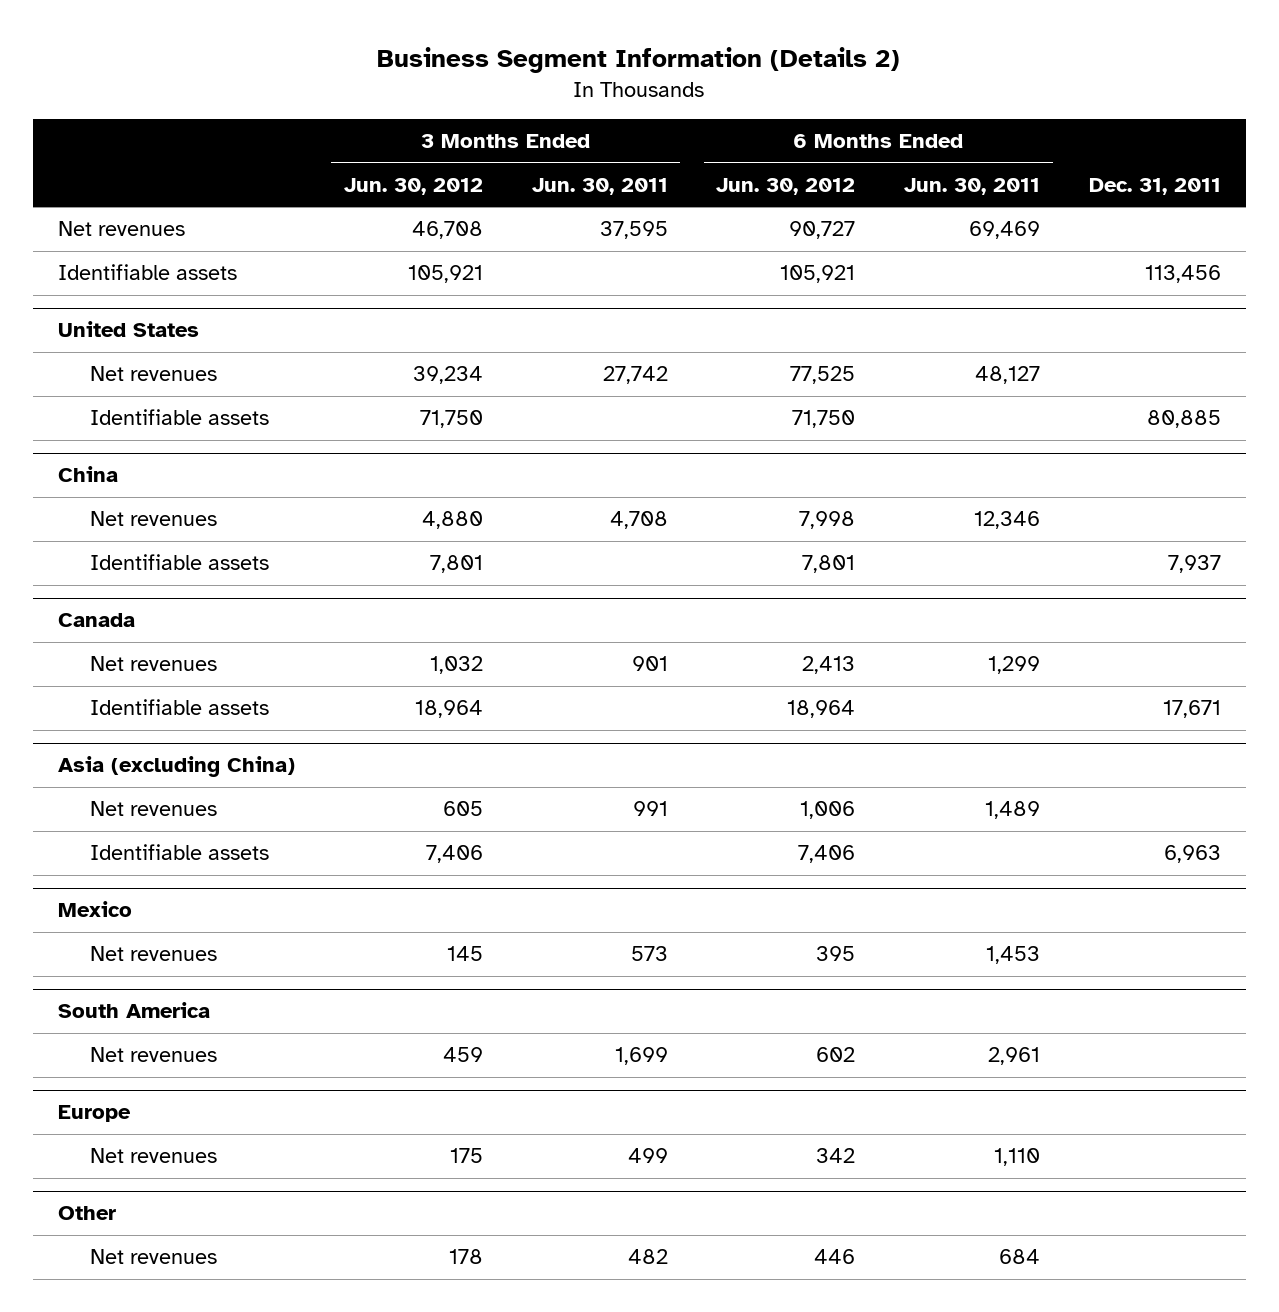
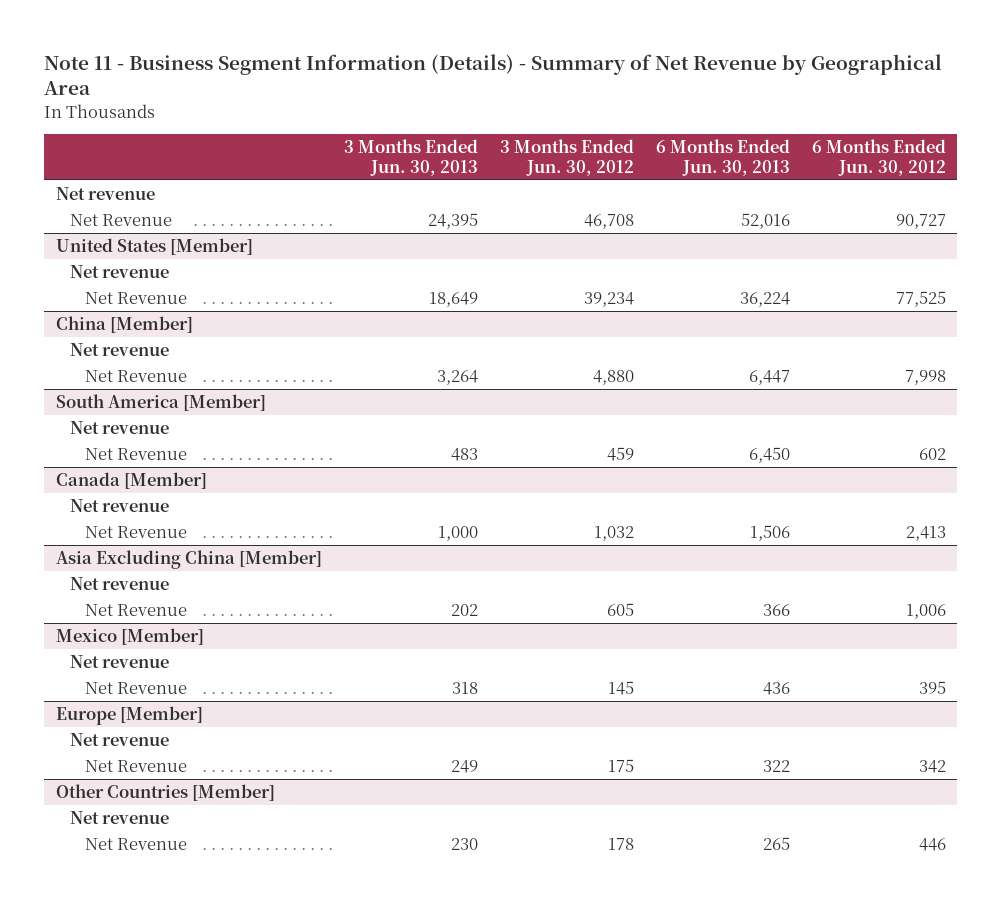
- Business Segment Information (Details 2)
+ Note 11 - Business Segment Information (Details) - Summary of Net Revenue by Geographical Area
- | 3 Months Ended Jun. 30, 2012 | 3 Months Ended Jun. 30, 2011 | 6 Months Ended Jun. 30, 2012 | 6 Months Ended Jun. 30, 2011 | Dec. 31, 2011
+ | 3 Months Ended Jun. 30, 2013 | 3 Months Ended Jun. 30, 2012 | 6 Months Ended Jun. 30, 2013 | 6 Months Ended Jun. 30, 2012
- Net revenues | 46,708 | 37,595 | 90,727 | 69,469 |
- Identifiable assets | 105,921 | | 105,921 | | 113,456
- United States
- Net revenues | 39,234 | 27,742 | 77,525 | 48,127 |
- Identifiable assets | 71,750 | | 71,750 | | 80,885
- China
- Net revenues | 4,880 | 4,708 | 7,998 | 12,346 |
- Identifiable assets | 7,801 | | 7,801 | | 7,937
- Canada
- Net revenues | 1,032 | 901 | 2,413 | 1,299 |
- Identifiable assets | 18,964 | | 18,964 | | 17,671
- Asia (excluding China)
- Net revenues | 605 | 991 | 1,006 | 1,489 |
- Identifiable assets | 7,406 | | 7,406 | | 6,963
- Mexico
- Net revenues | 145 | 573 | 395 | 1,453 |
- South America
- Net revenues | 459 | 1,699 | 602 | 2,961 |
- Europe
- Net revenues | 175 | 499 | 342 | 1,110 |
- Other
- Net revenues | 178 | 482 | 446 | 684 |
+ Net revenue
+ Net Revenue | 24,395 | 46,708 | 52,016 | 90,727
+ United States [Member]
+ Net revenue
+ Net Revenue | 18,649 | 39,234 | 36,224 | 77,525
+ China [Member]
+ Net revenue
+ Net Revenue | 3,264 | 4,880 | 6,447 | 7,998
+ South America [Member]
+ Net revenue
+ Net Revenue | 483 | 459 | 6,450 | 602
+ Canada [Member]
+ Net revenue
+ Net Revenue | 1,000 | 1,032 | 1,506 | 2,413
+ Asia Excluding China [Member]
+ Net revenue
+ Net Revenue | 202 | 605 | 366 | 1,006
+ Mexico [Member]
+ Net revenue
+ Net Revenue | 318 | 145 | 436 | 395
+ Europe [Member]
+ Net revenue
+ Net Revenue | 249 | 175 | 322 | 342
+ Other Countries [Member]
+ Net revenue
+ Net Revenue | 230 | 178 | 265 | 446

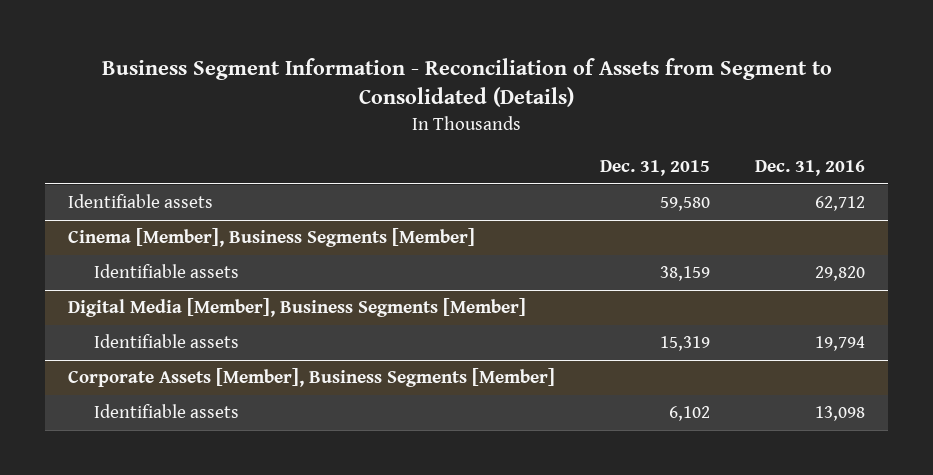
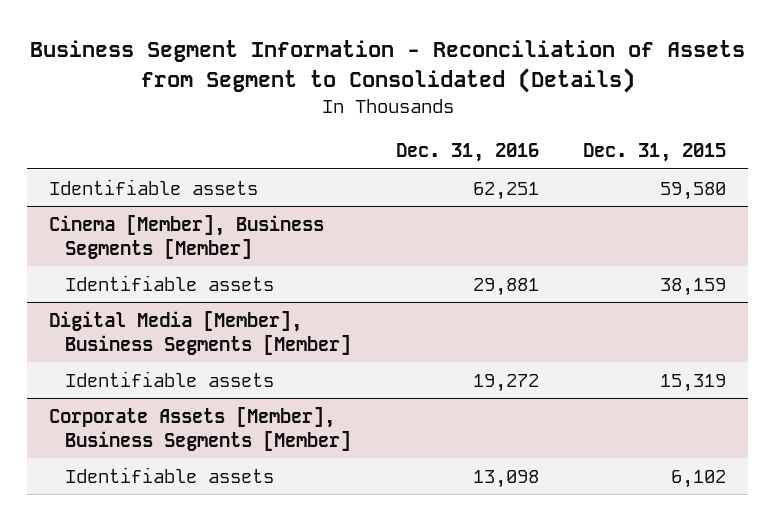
- | Dec. 31, 2015 | Dec. 31, 2016
+ | Dec. 31, 2016 | Dec. 31, 2015
- Identifiable assets | 59,580 | 62,712
+ Identifiable assets | 62,251 | 59,580
@ Cinema [Member], Business Segments [Member]
- Identifiable assets | 38,159 | 29,820
+ Identifiable assets | 29,881 | 38,159
@ Digital Media [Member], Business Segments [Member]
- Identifiable assets | 15,319 | 19,794
+ Identifiable assets | 19,272 | 15,319

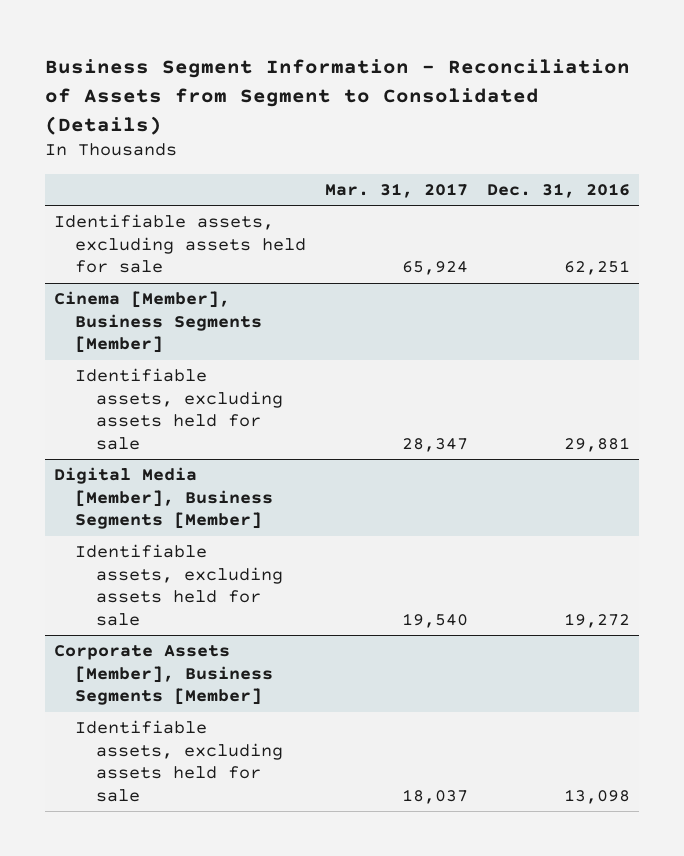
- | Dec. 31, 2016 | Dec. 31, 2015
+ | Mar. 31, 2017 | Dec. 31, 2016
- Identifiable assets | 62,251 | 59,580
+ Identifiable assets, excluding assets held for sale | 65,924 | 62,251
@ Cinema [Member], Business Segments [Member]
- Identifiable assets | 29,881 | 38,159
+ Identifiable assets, excluding assets held for sale | 28,347 | 29,881
@ Digital Media [Member], Business Segments [Member]
- Identifiable assets | 19,272 | 15,319
+ Identifiable assets, excluding assets held for sale | 19,540 | 19,272
@ Corporate Assets [Member], Business Segments [Member]
- Identifiable assets | 13,098 | 6,102
+ Identifiable assets, excluding assets held for sale | 18,037 | 13,098

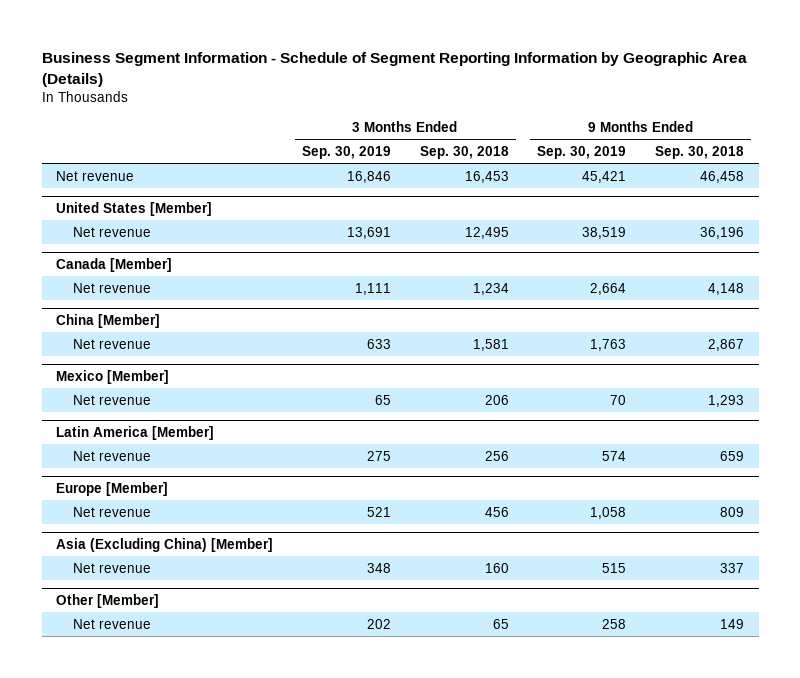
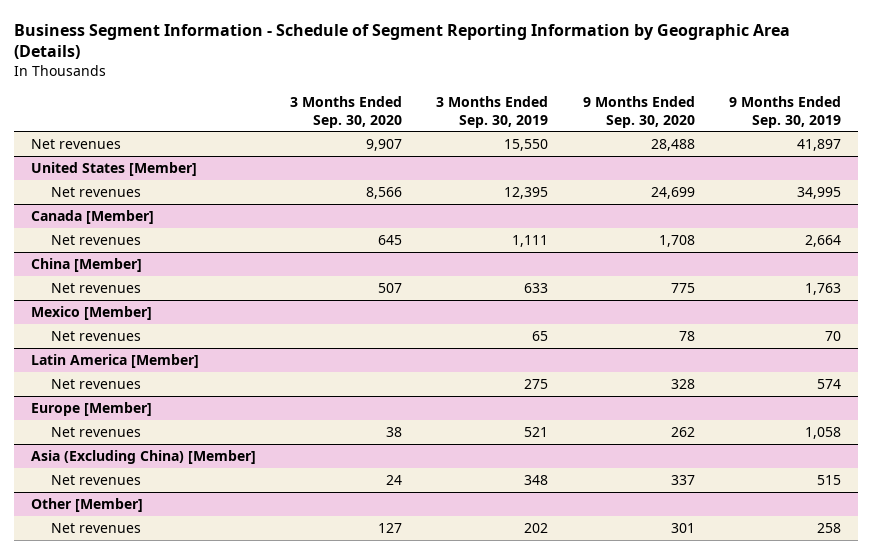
- | 3 Months Ended Sep. 30, 2019 | 3 Months Ended Sep. 30, 2018 | 9 Months Ended Sep. 30, 2019 | 9 Months Ended Sep. 30, 2018
+ | 3 Months Ended Sep. 30, 2020 | 3 Months Ended Sep. 30, 2019 | 9 Months Ended Sep. 30, 2020 | 9 Months Ended Sep. 30, 2019
- Net revenue | 16,846 | 16,453 | 45,421 | 46,458
+ Net revenues | 9,907 | 15,550 | 28,488 | 41,897
@ United States [Member]
- Net revenue | 13,691 | 12,495 | 38,519 | 36,196
+ Net revenues | 8,566 | 12,395 | 24,699 | 34,995
@ Canada [Member]
- Net revenue | 1,111 | 1,234 | 2,664 | 4,148
+ Net revenues | 645 | 1,111 | 1,708 | 2,664
@ China [Member]
- Net revenue | 633 | 1,581 | 1,763 | 2,867
+ Net revenues | 507 | 633 | 775 | 1,763
@ Mexico [Member]
- Net revenue | 65 | 206 | 70 | 1,293
+ Net revenues | | 65 | 78 | 70
@ Latin America [Member]
- Net revenue | 275 | 256 | 574 | 659
+ Net revenues | | 275 | 328 | 574
@ Europe [Member]
- Net revenue | 521 | 456 | 1,058 | 809
+ Net revenues | 38 | 521 | 262 | 1,058
@ Asia (Excluding China) [Member]
- Net revenue | 348 | 160 | 515 | 337
+ Net revenues | 24 | 348 | 337 | 515
@ Other [Member]
- Net revenue | 202 | 65 | 258 | 149
+ Net revenues | 127 | 202 | 301 | 258

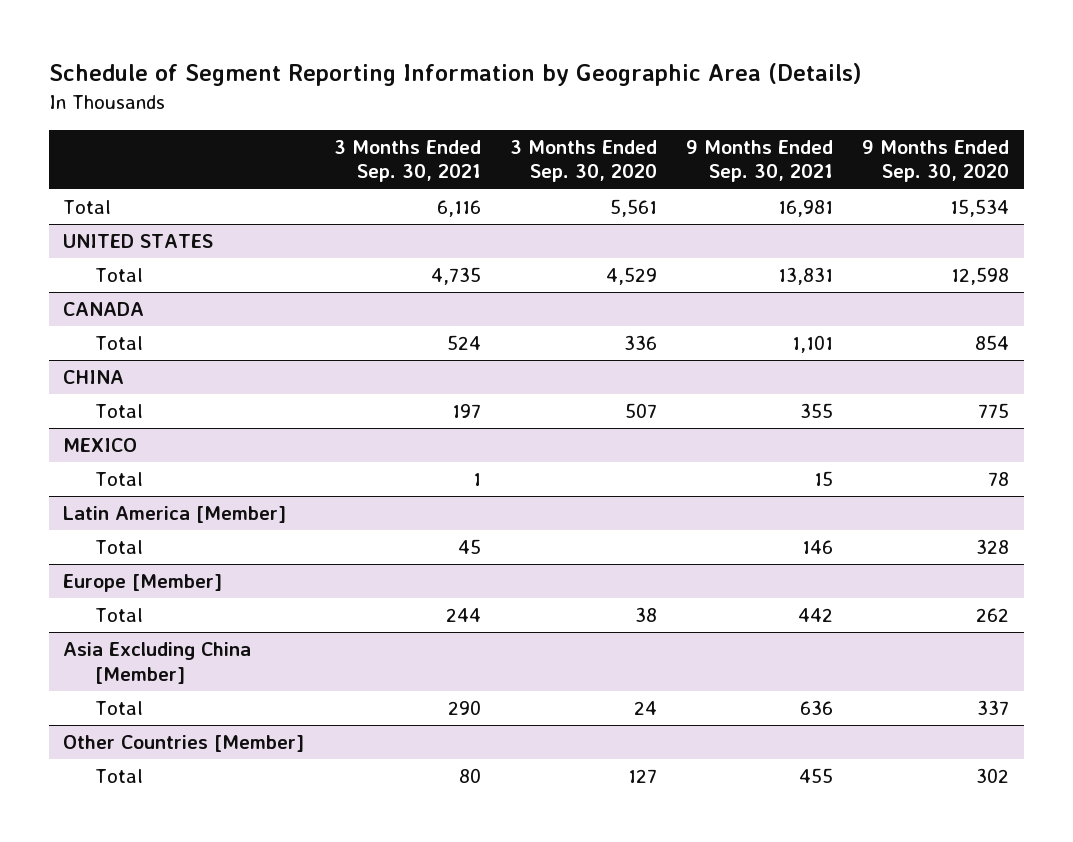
- Business Segment Information - Schedule of Segment Reporting Information by Geographic Area (Details)
+ Schedule of Segment Reporting Information by Geographic Area (Details)
- | 3 Months Ended Sep. 30, 2020 | 3 Months Ended Sep. 30, 2019 | 9 Months Ended Sep. 30, 2020 | 9 Months Ended Sep. 30, 2019
+ | 3 Months Ended Sep. 30, 2021 | 3 Months Ended Sep. 30, 2020 | 9 Months Ended Sep. 30, 2021 | 9 Months Ended Sep. 30, 2020
- Net revenues | 9,907 | 15,550 | 28,488 | 41,897
- United States [Member]
- Net revenues | 8,566 | 12,395 | 24,699 | 34,995
- Canada [Member]
- Net revenues | 645 | 1,111 | 1,708 | 2,664
- China [Member]
- Net revenues | 507 | 633 | 775 | 1,763
- Mexico [Member]
- Net revenues | | 65 | 78 | 70
+ Total | 6,116 | 5,561 | 16,981 | 15,534
+ UNITED STATES
+ Total | 4,735 | 4,529 | 13,831 | 12,598
+ CANADA
+ Total | 524 | 336 | 1,101 | 854
+ CHINA
+ Total | 197 | 507 | 355 | 775
+ MEXICO
+ Total | 1 | | 15 | 78
@ Latin America [Member]
- Net revenues | | 275 | 328 | 574
+ Total | 45 | | 146 | 328
@ Europe [Member]
- Net revenues | 38 | 521 | 262 | 1,058
- Asia (Excluding China) [Member]
- Net revenues | 24 | 348 | 337 | 515
- Other [Member]
- Net revenues | 127 | 202 | 301 | 258
@ Europe [Member]
+ Total | 244 | 38 | 442 | 262
+ Asia Excluding China [Member]
+ Total | 290 | 24 | 636 | 337
+ Other Countries [Member]
+ Total | 80 | 127 | 455 | 302

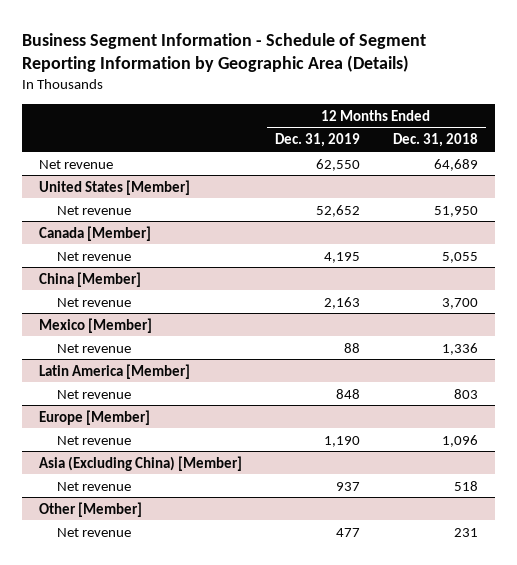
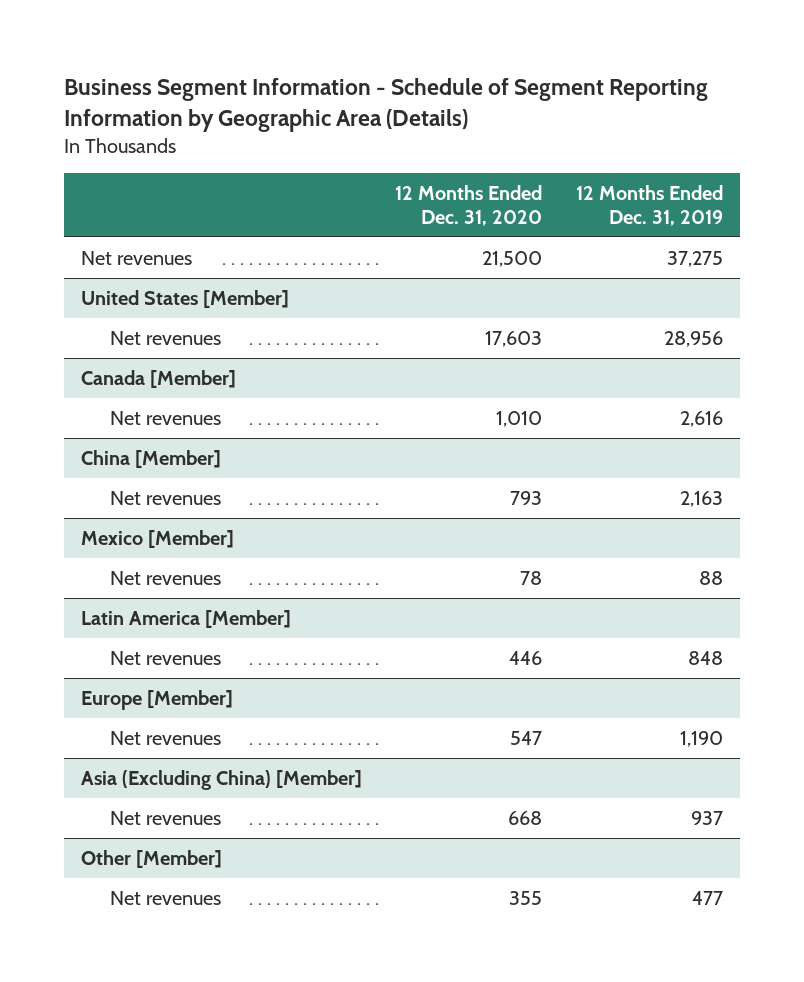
- | 12 Months Ended Dec. 31, 2019 | 12 Months Ended Dec. 31, 2018
+ | 12 Months Ended Dec. 31, 2020 | 12 Months Ended Dec. 31, 2019
- Net revenue | 62,550 | 64,689
+ Net revenues | 21,500 | 37,275
@ United States [Member]
- Net revenue | 52,652 | 51,950
+ Net revenues | 17,603 | 28,956
@ Canada [Member]
- Net revenue | 4,195 | 5,055
+ Net revenues | 1,010 | 2,616
@ China [Member]
- Net revenue | 2,163 | 3,700
+ Net revenues | 793 | 2,163
@ Mexico [Member]
- Net revenue | 88 | 1,336
+ Net revenues | 78 | 88
@ Latin America [Member]
- Net revenue | 848 | 803
+ Net revenues | 446 | 848
@ Europe [Member]
- Net revenue | 1,190 | 1,096
+ Net revenues | 547 | 1,190
@ Asia (Excluding China) [Member]
- Net revenue | 937 | 518
+ Net revenues | 668 | 937
@ Other [Member]
- Net revenue | 477 | 231
+ Net revenues | 355 | 477

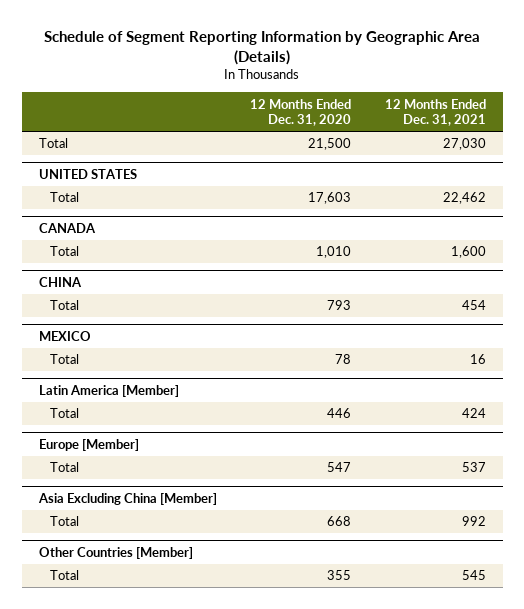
- Business Segment Information - Schedule of Segment Reporting Information by Geographic Area (Details)
+ Schedule of Segment Reporting Information by Geographic Area (Details)
- | 12 Months Ended Dec. 31, 2020 | 12 Months Ended Dec. 31, 2019
+ | 12 Months Ended Dec. 31, 2020 | 12 Months Ended Dec. 31, 2021
- Net revenues | 21,500 | 37,275
- United States [Member]
- Net revenues | 17,603 | 28,956
- Canada [Member]
- Net revenues | 1,010 | 2,616
- China [Member]
- Net revenues | 793 | 2,163
- Mexico [Member]
- Net revenues | 78 | 88
+ Total | 21,500 | 27,030
+ UNITED STATES
+ Total | 17,603 | 22,462
+ CANADA
+ Total | 1,010 | 1,600
+ CHINA
+ Total | 793 | 454
+ MEXICO
+ Total | 78 | 16
@ Latin America [Member]
- Net revenues | 446 | 848
+ Total | 446 | 424
@ Europe [Member]
- Net revenues | 547 | 1,190
- Asia (Excluding China) [Member]
- Net revenues | 668 | 937
- Other [Member]
- Net revenues | 355 | 477
@ Europe [Member]
+ Total | 547 | 537
+ Asia Excluding China [Member]
+ Total | 668 | 992
+ Other Countries [Member]
+ Total | 355 | 545

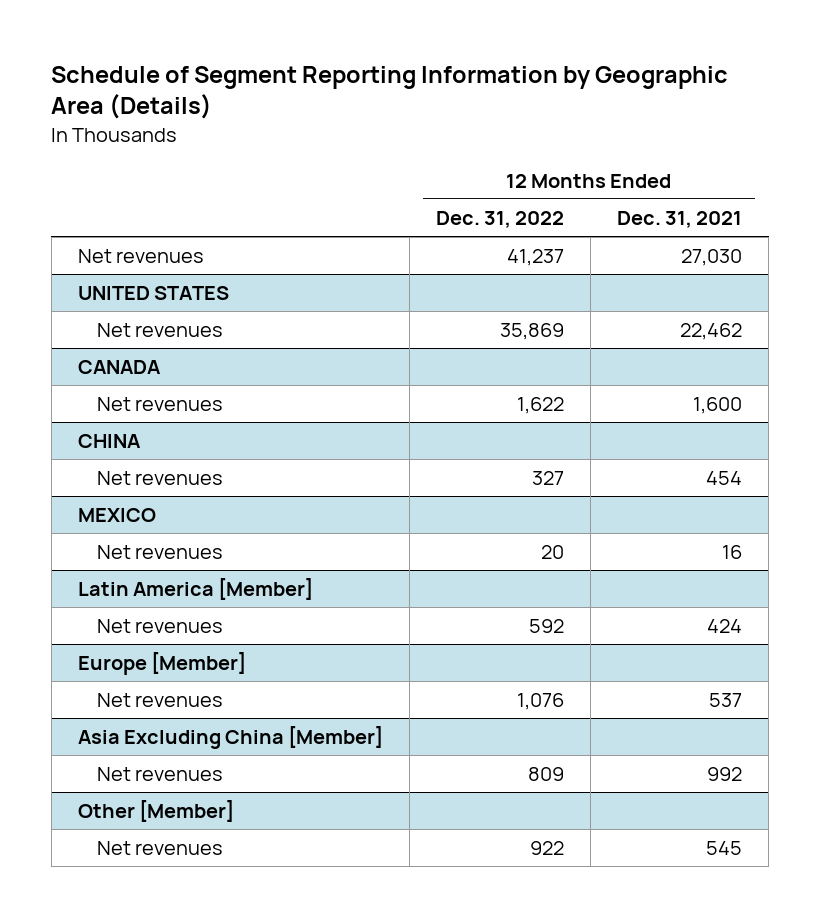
- | 12 Months Ended Dec. 31, 2020 | 12 Months Ended Dec. 31, 2021
+ | 12 Months Ended Dec. 31, 2022 | 12 Months Ended Dec. 31, 2021
- Total | 21,500 | 27,030
+ Net revenues | 41,237 | 27,030
@ UNITED STATES
- Total | 17,603 | 22,462
+ Net revenues | 35,869 | 22,462
@ CANADA
- Total | 1,010 | 1,600
+ Net revenues | 1,622 | 1,600
@ CHINA
- Total | 793 | 454
+ Net revenues | 327 | 454
@ MEXICO
- Total | 78 | 16
+ Net revenues | 20 | 16
@ Latin America [Member]
- Total | 446 | 424
+ Net revenues | 592 | 424
@ Europe [Member]
- Total | 547 | 537
+ Net revenues | 1,076 | 537
@ Asia Excluding China [Member]
- Total | 668 | 992
- Other Countries [Member]
- Total | 355 | 545
@ Asia Excluding China [Member]
+ Net revenues | 809 | 992
+ Other [Member]
+ Net revenues | 922 | 545

